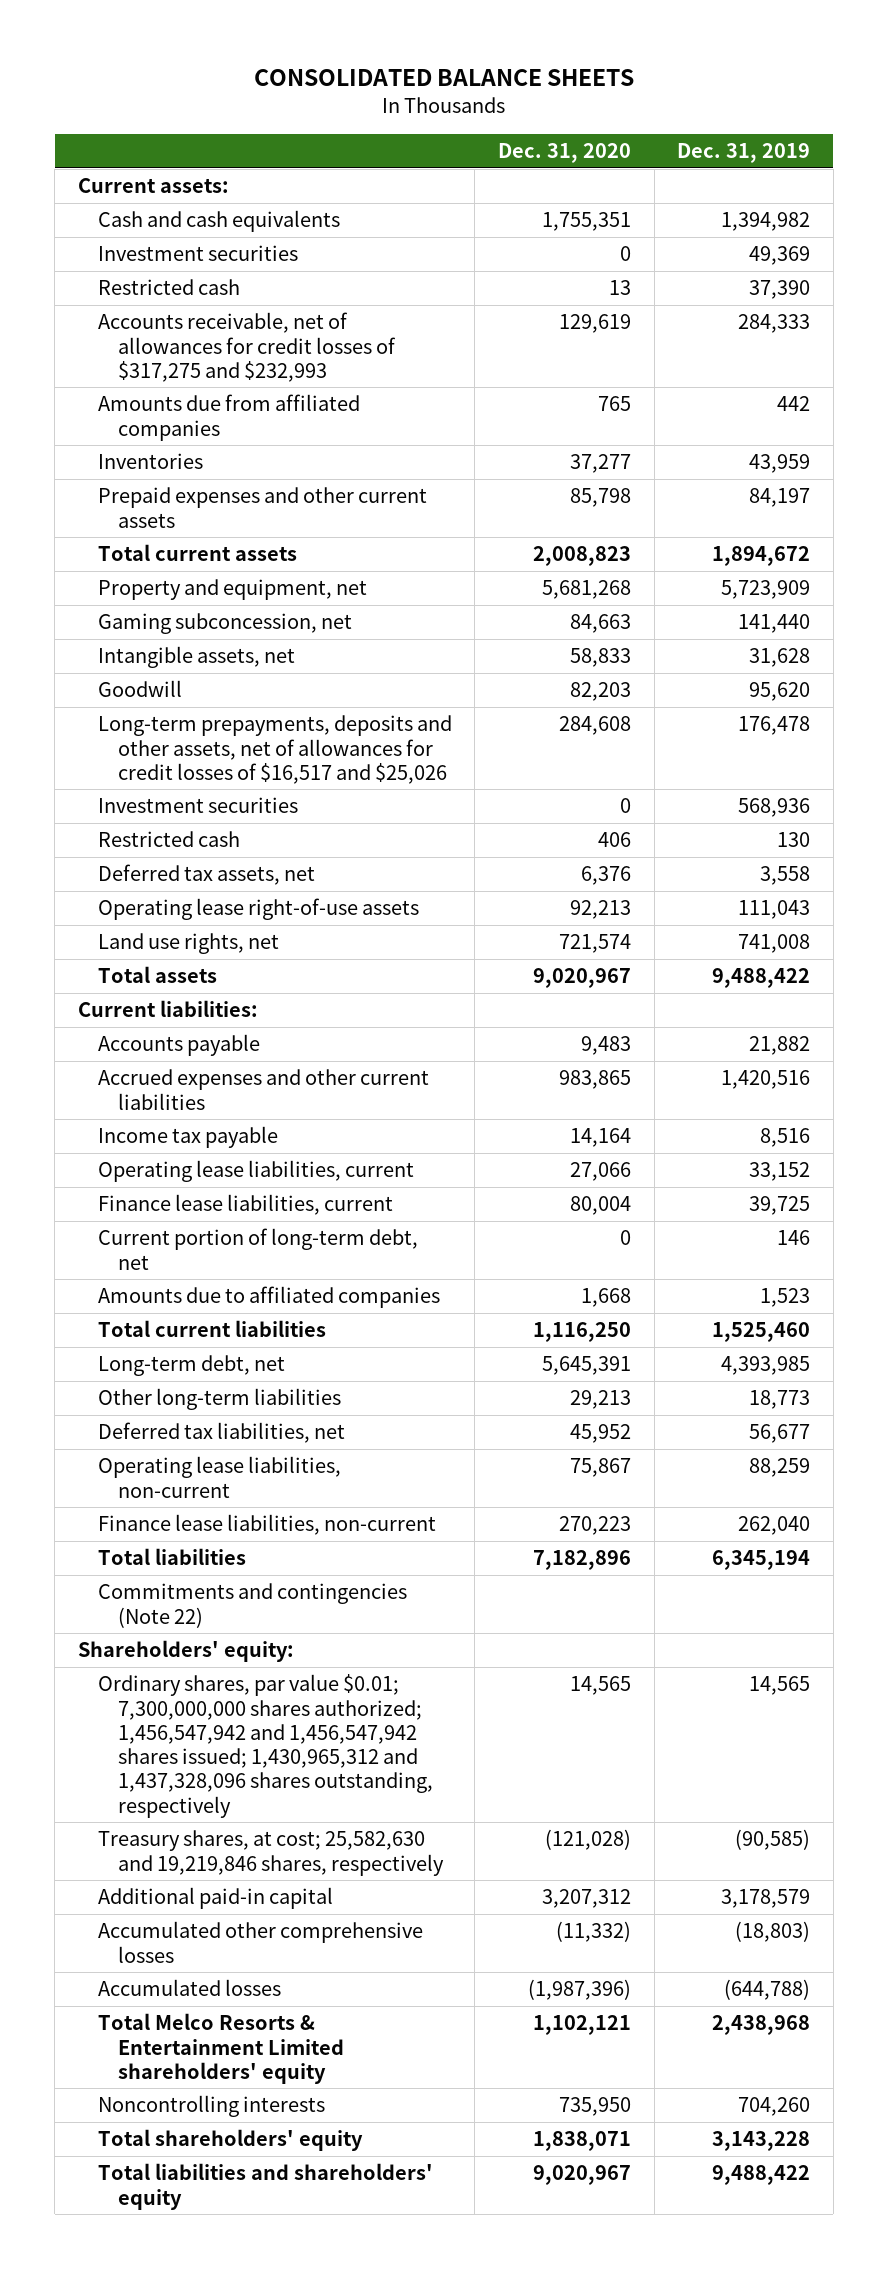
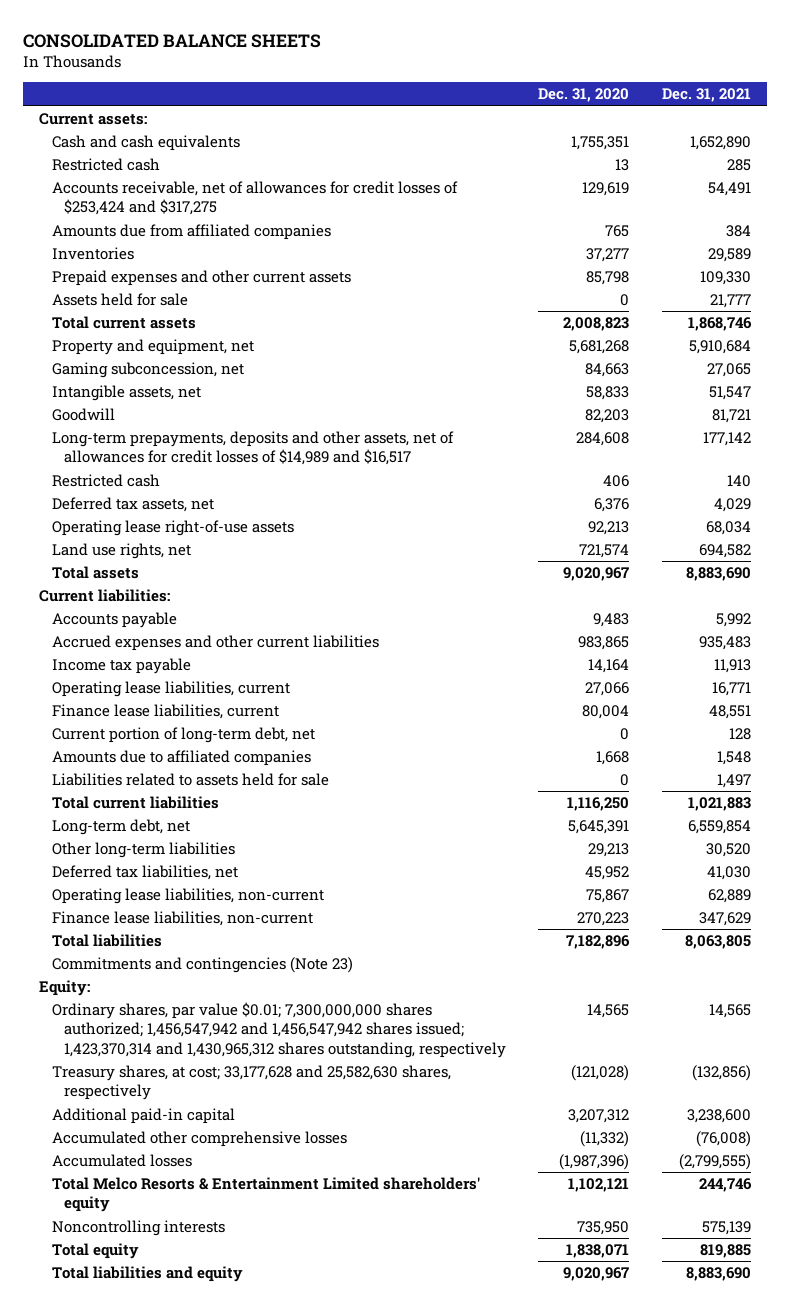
- | Dec. 31, 2020 | Dec. 31, 2019
+ | Dec. 31, 2020 | Dec. 31, 2021
- Investment securities | 0 | 49,369
- Accounts receivable, net of allowances for credit losses of $317,275 and $232,993 | 129,619 | 284,333
+ Accounts receivable, net of allowances for credit losses of $253,424 and $317,275 | 129,619 | 54,491
+ Assets held for sale | 0 | 21,777
- Long-term prepayments, deposits and other assets, net of allowances for credit losses of $16,517 and $25,026 | 284,608 | 176,478
- Investment securities | 0 | 568,936
+ Long-term prepayments, deposits and other assets, net of allowances for credit losses of $14,989 and $16,517 | 284,608 | 177,142
+ Liabilities related to assets held for sale | 0 | 1,497
- Commitments and contingencies (Note 22)
- Shareholders' equity:
- Ordinary shares, par value $0.01; 7,300,000,000 shares authorized; 1,456,547,942 and 1,456,547,942 shares issued; 1,430,965,312 and 1,437,328,096 shares outstanding, respectively | 14,565 | 14,565
- Treasury shares, at cost; 25,582,630 and 19,219,846 shares, respectively | (121,028) | (90,585)
+ Commitments and contingencies (Note 23)
+ Equity:
+ Ordinary shares, par value $0.01; 7,300,000,000 shares authorized; 1,456,547,942 and 1,456,547,942 shares issued; 1,423,370,314 and 1,430,965,312 shares outstanding, respectively | 14,565 | 14,565
+ Treasury shares, at cost; 33,177,628 and 25,582,630 shares, respectively | (121,028) | (132,856)
- Total shareholders' equity | 1,838,071 | 3,143,228
- Total liabilities and shareholders' equity | 9,020,967 | 9,488,422
+ Total equity | 1,838,071 | 819,885
+ Total liabilities and equity | 9,020,967 | 8,883,690

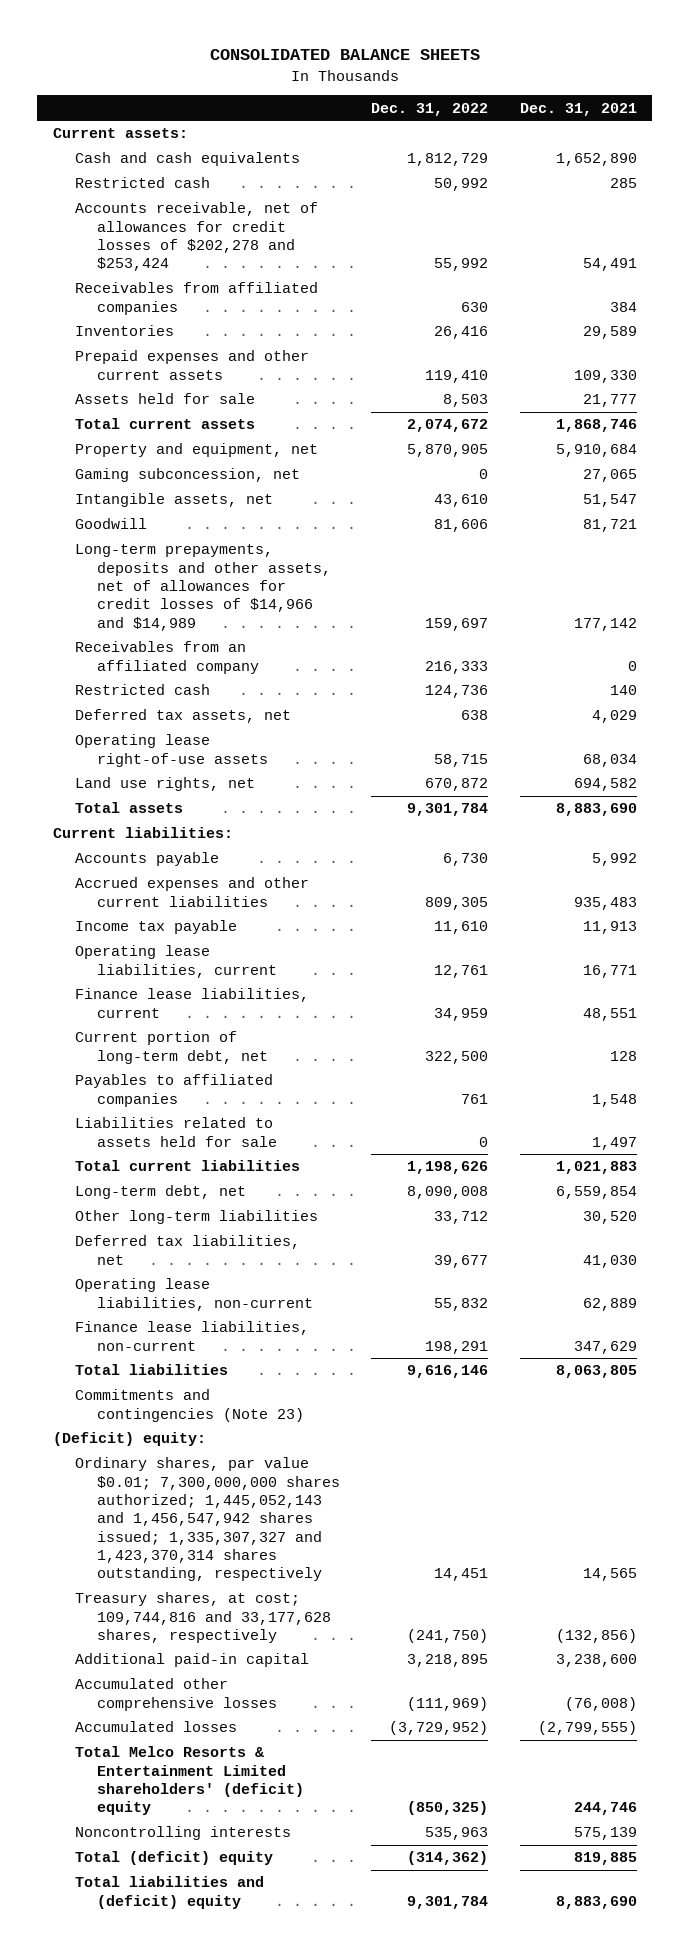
- | Dec. 31, 2020 | Dec. 31, 2021
+ | Dec. 31, 2022 | Dec. 31, 2021
- Accounts receivable, net of allowances for credit losses of $253,424 and $317,275 | 129,619 | 54,491
- Amounts due from affiliated companies | 765 | 384
+ Accounts receivable, net of allowances for credit losses of $202,278 and $253,424 | 55,992 | 54,491
+ Receivables from affiliated companies | 630 | 384
- Long-term prepayments, deposits and other assets, net of allowances for credit losses of $14,989 and $16,517 | 284,608 | 177,142
+ Long-term prepayments, deposits and other assets, net of allowances for credit losses of $14,966 and $14,989 | 159,697 | 177,142
+ Receivables from an affiliated company | 216,333 | 0
- Amounts due to affiliated companies | 1,668 | 1,548
+ Payables to affiliated companies | 761 | 1,548
- Equity:
- Ordinary shares, par value $0.01; 7,300,000,000 shares authorized; 1,456,547,942 and 1,456,547,942 shares issued; 1,423,370,314 and 1,430,965,312 shares outstanding, respectively | 14,565 | 14,565
- Treasury shares, at cost; 33,177,628 and 25,582,630 shares, respectively | (121,028) | (132,856)
+ (Deficit) equity:
+ Ordinary shares, par value $0.01; 7,300,000,000 shares authorized; 1,445,052,143 and 1,456,547,942 shares issued; 1,335,307,327 and 1,423,370,314 shares outstanding, respectively | 14,451 | 14,565
+ Treasury shares, at cost; 109,744,816 and 33,177,628 shares, respectively | (241,750) | (132,856)
- Total Melco Resorts & Entertainment Limited shareholders' equity | 1,102,121 | 244,746
+ Total Melco Resorts & Entertainment Limited shareholders' (deficit) equity | (850,325) | 244,746
- Total equity | 1,838,071 | 819,885
- Total liabilities and equity | 9,020,967 | 8,883,690
+ Total (deficit) equity | (314,362) | 819,885
+ Total liabilities and (deficit) equity | 9,301,784 | 8,883,690

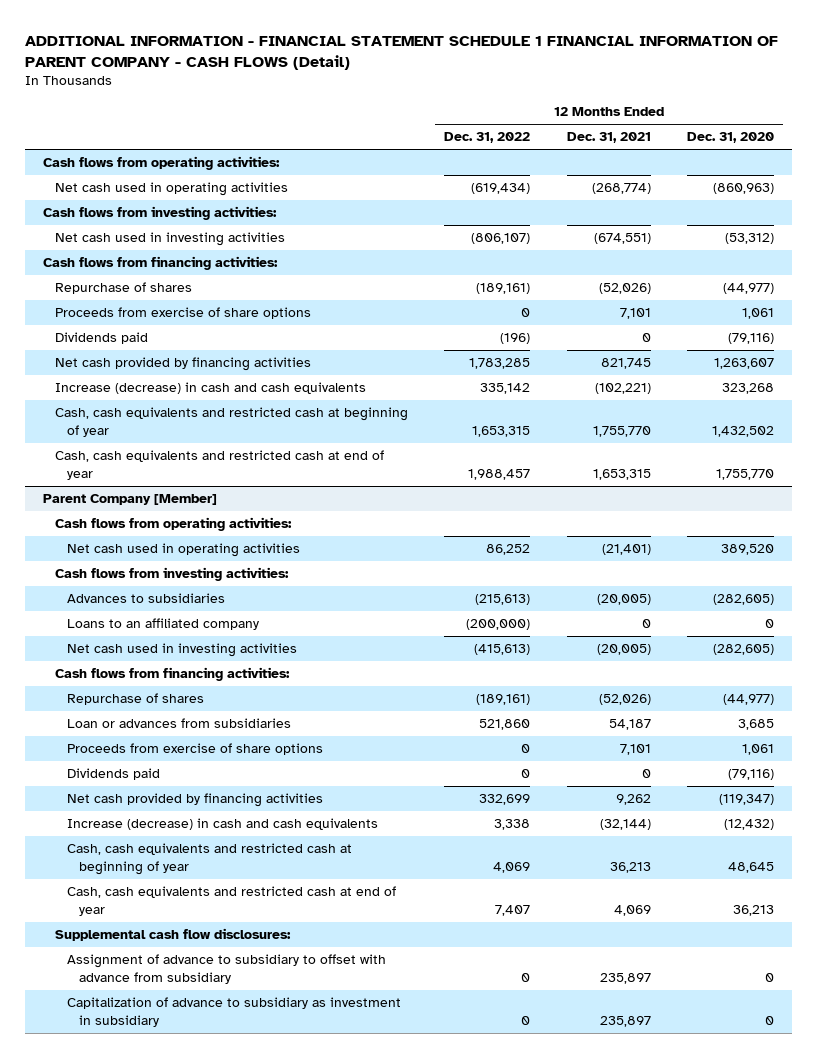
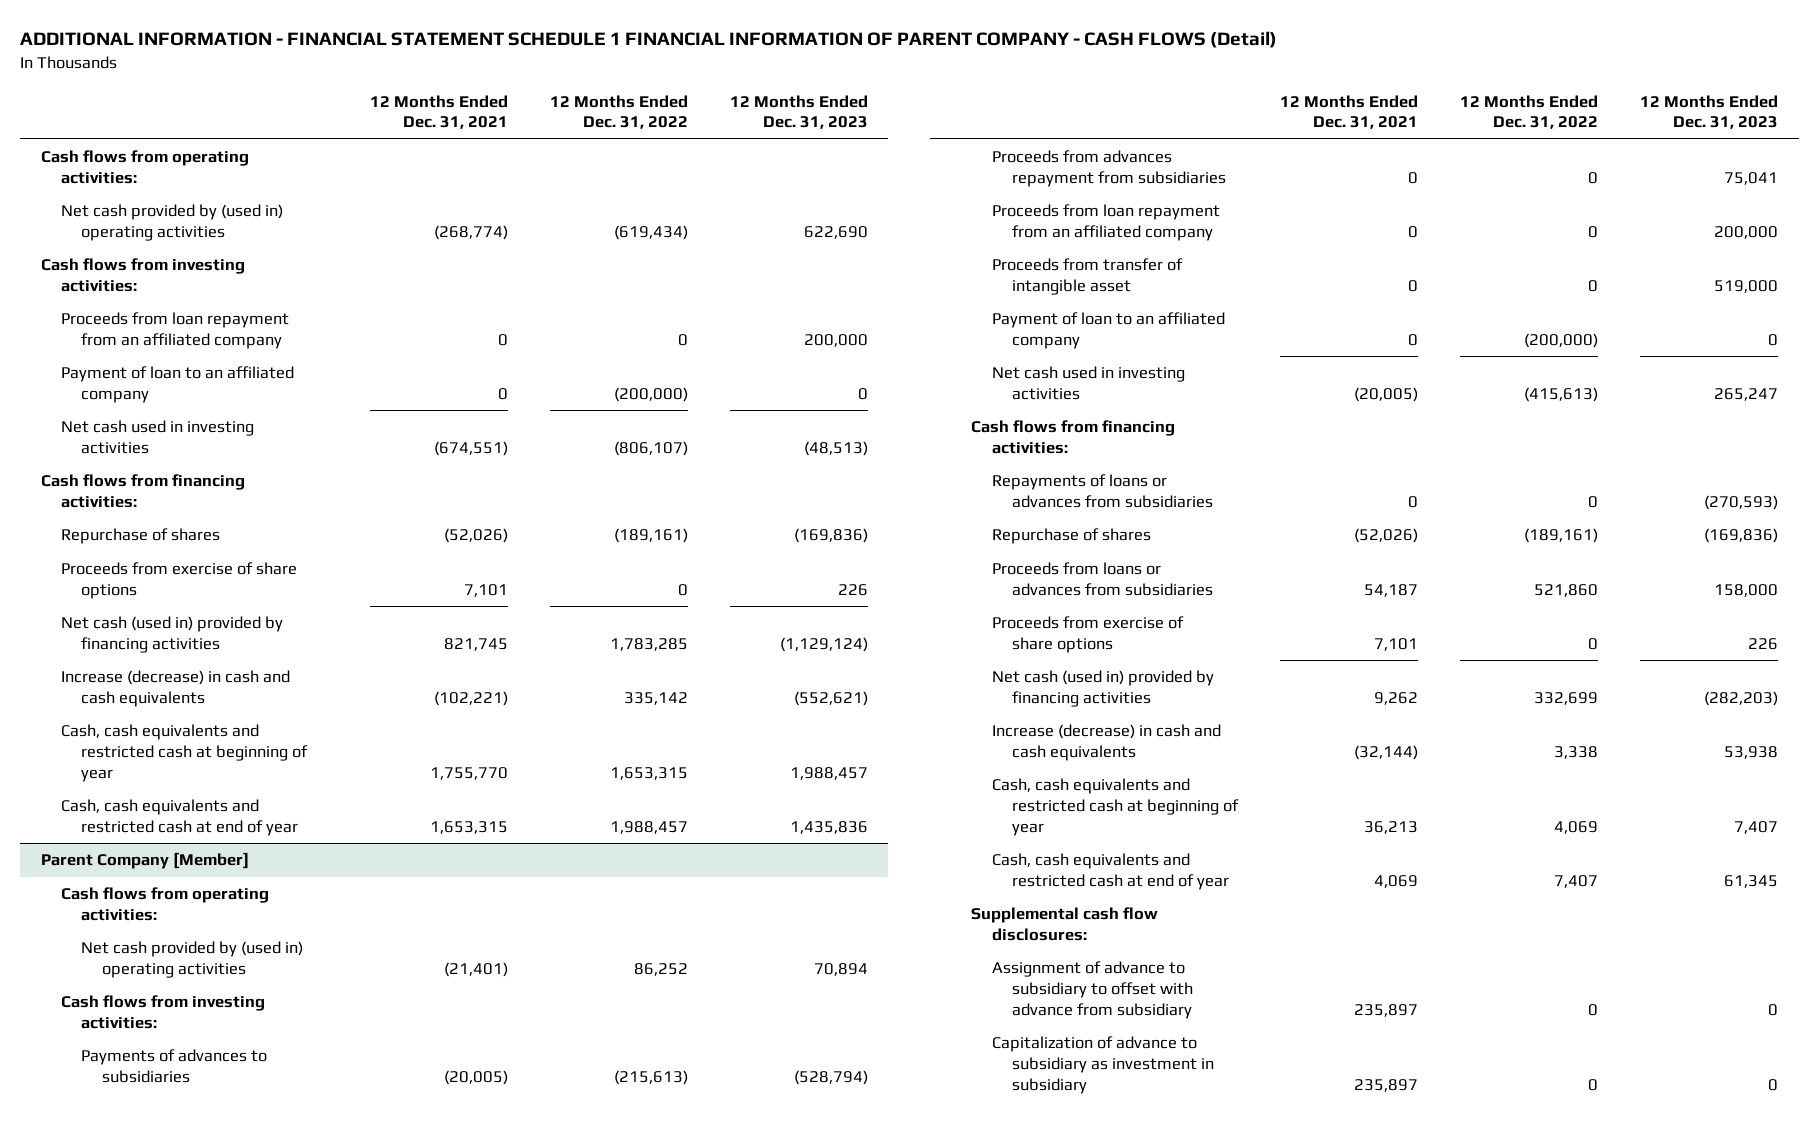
- | 12 Months Ended Dec. 31, 2022 | 12 Months Ended Dec. 31, 2021 | 12 Months Ended Dec. 31, 2020
+ | 12 Months Ended Dec. 31, 2021 | 12 Months Ended Dec. 31, 2022 | 12 Months Ended Dec. 31, 2023
- Net cash used in operating activities | (619,434) | (268,774) | (860,963)
+ Net cash provided by (used in) operating activities | (268,774) | (619,434) | 622,690
+ Proceeds from loan repayment from an affiliated company | 0 | 0 | 200,000
+ Payment of loan to an affiliated company | 0 | (200,000) | 0
- Dividends paid | (196) | 0 | (79,116)
- Net cash provided by financing activities | 1,783,285 | 821,745 | 1,263,607
+ Net cash (used in) provided by financing activities | 821,745 | 1,783,285 | (1,129,124)
@ Parent Company [Member]
- Net cash used in operating activities | 86,252 | (21,401) | 389,520
+ Net cash provided by (used in) operating activities | (21,401) | 86,252 | 70,894
- Advances to subsidiaries | (215,613) | (20,005) | (282,605)
- Loans to an affiliated company | (200,000) | 0 | 0
+ Payments of advances to subsidiaries | (20,005) | (215,613) | (528,794)
+ Proceeds from advances repayment from subsidiaries | 0 | 0 | 75,041
+ Proceeds from loan repayment from an affiliated company | 0 | 0 | 200,000
+ Proceeds from transfer of intangible asset | 0 | 0 | 519,000
+ Payment of loan to an affiliated company | 0 | (200,000) | 0
+ Repayments of loans or advances from subsidiaries | 0 | 0 | (270,593)
- Loan or advances from subsidiaries | 521,860 | 54,187 | 3,685
+ Proceeds from loans or advances from subsidiaries | 54,187 | 521,860 | 158,000
- Dividends paid | 0 | 0 | (79,116)
- Net cash provided by financing activities | 332,699 | 9,262 | (119,347)
+ Net cash (used in) provided by financing activities | 9,262 | 332,699 | (282,203)

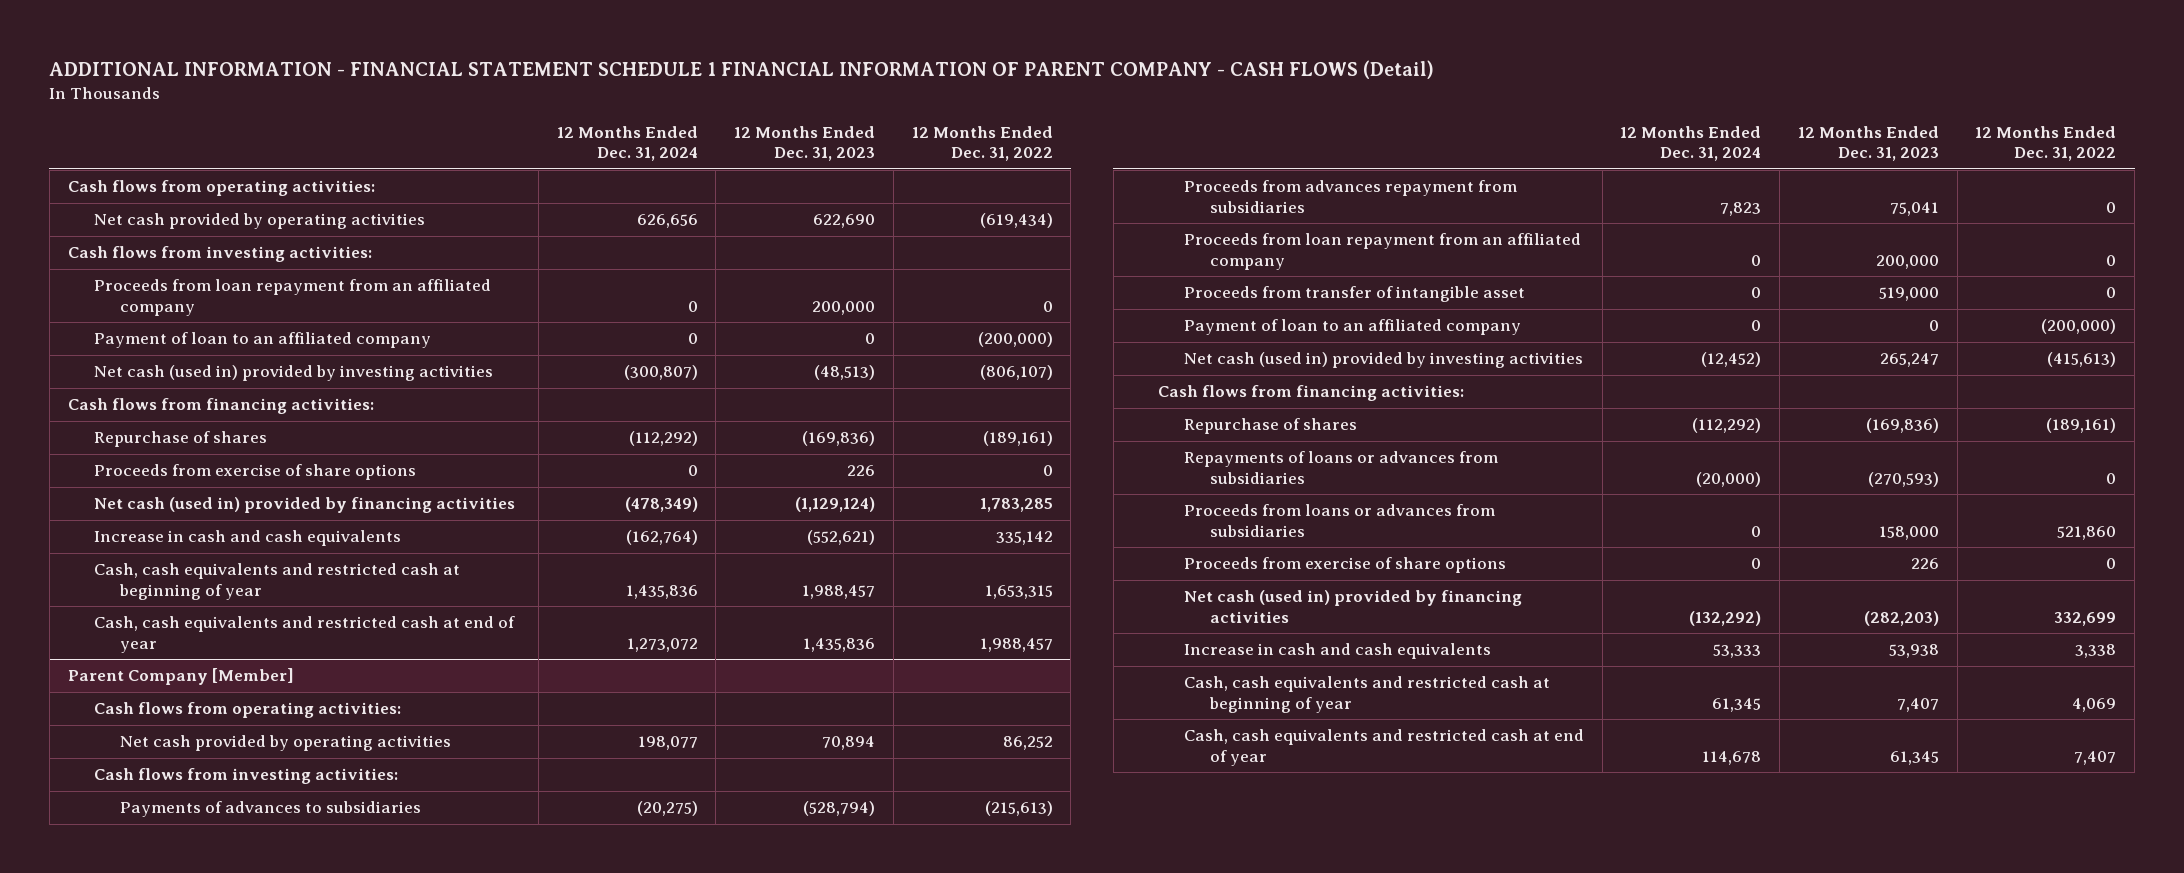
- | 12 Months Ended Dec. 31, 2021 | 12 Months Ended Dec. 31, 2022 | 12 Months Ended Dec. 31, 2023
+ | 12 Months Ended Dec. 31, 2024 | 12 Months Ended Dec. 31, 2023 | 12 Months Ended Dec. 31, 2022
- Net cash provided by (used in) operating activities | (268,774) | (619,434) | 622,690
+ Net cash provided by operating activities | 626,656 | 622,690 | (619,434)
- Net cash used in investing activities | (674,551) | (806,107) | (48,513)
+ Net cash (used in) provided by investing activities | (300,807) | (48,513) | (806,107)
- Increase (decrease) in cash and cash equivalents | (102,221) | 335,142 | (552,621)
+ Increase in cash and cash equivalents | (162,764) | (552,621) | 335,142
@ Parent Company [Member]
- Net cash provided by (used in) operating activities | (21,401) | 86,252 | 70,894
+ Net cash provided by operating activities | 198,077 | 70,894 | 86,252
- Net cash used in investing activities | (20,005) | (415,613) | 265,247
+ Net cash (used in) provided by investing activities | (12,452) | 265,247 | (415,613)
moved down: Repayments of loans or advances from subsidiaries | (20,000) | (270,593) | 0
- Increase (decrease) in cash and cash equivalents | (32,144) | 3,338 | 53,938
+ Increase in cash and cash equivalents | 53,333 | 53,938 | 3,338
- Supplemental cash flow disclosures:
- Assignment of advance to subsidiary to offset with advance from subsidiary | 235,897 | 0 | 0
- Capitalization of advance to subsidiary as investment in subsidiary | 235,897 | 0 | 0

